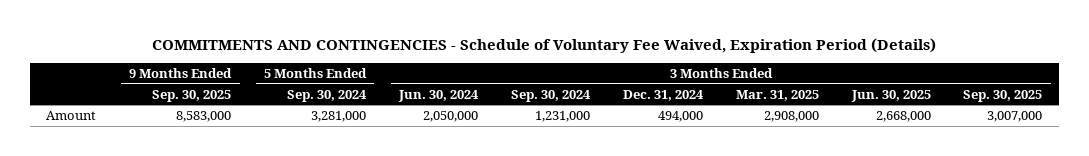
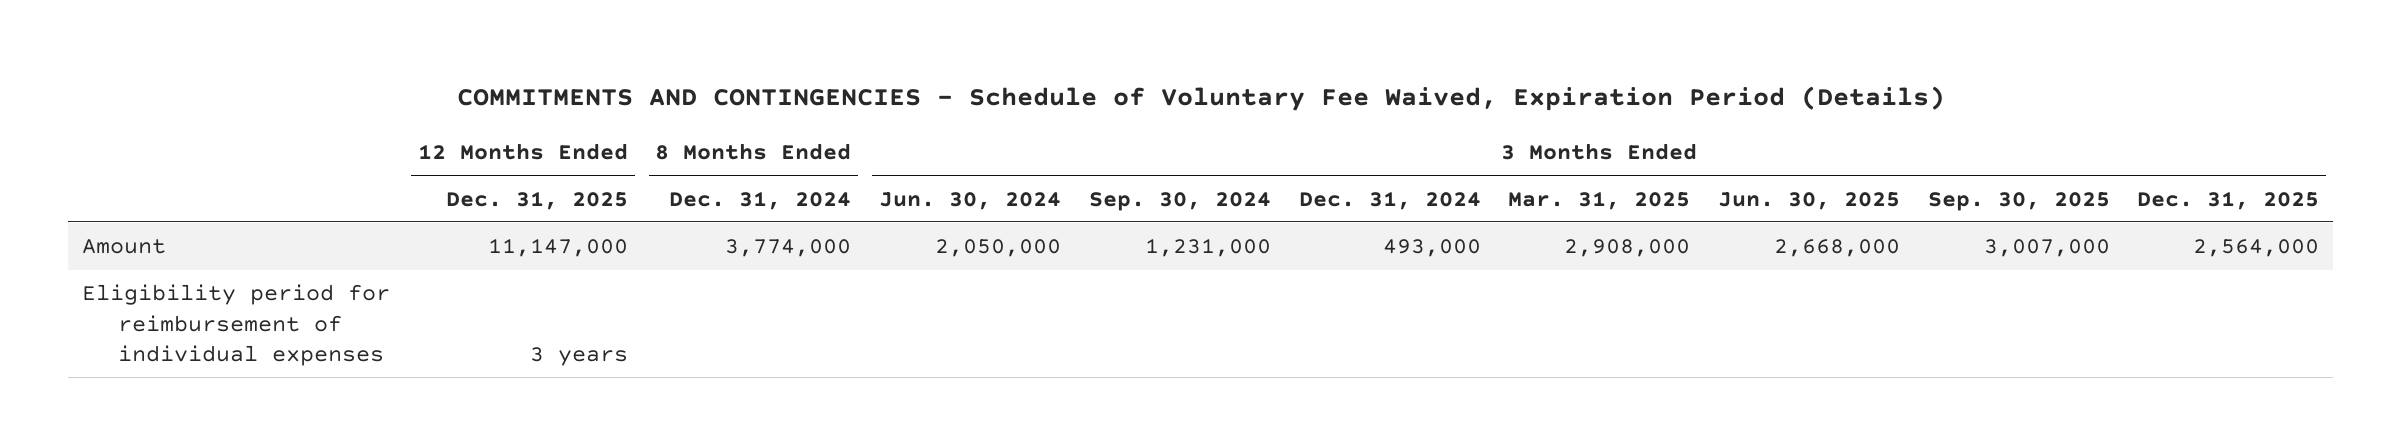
- | 9 Months Ended Sep. 30, 2025 | 5 Months Ended Sep. 30, 2024 | 3 Months Ended Jun. 30, 2024 | 3 Months Ended Sep. 30, 2024 | 3 Months Ended Dec. 31, 2024 | 3 Months Ended Mar. 31, 2025 | 3 Months Ended Jun. 30, 2025 | 3 Months Ended Sep. 30, 2025
+ | 12 Months Ended Dec. 31, 2025 | 8 Months Ended Dec. 31, 2024 | 3 Months Ended Jun. 30, 2024 | 3 Months Ended Sep. 30, 2024 | 3 Months Ended Dec. 31, 2024 | 3 Months Ended Mar. 31, 2025 | 3 Months Ended Jun. 30, 2025 | 3 Months Ended Sep. 30, 2025 | 3 Months Ended Dec. 31, 2025
- Amount | 8,583,000 | 3,281,000 | 2,050,000 | 1,231,000 | 494,000 | 2,908,000 | 2,668,000 | 3,007,000
+ Amount | 11,147,000 | 3,774,000 | 2,050,000 | 1,231,000 | 493,000 | 2,908,000 | 2,668,000 | 3,007,000 | 2,564,000
+ Eligibility period for reimbursement of individual expenses | 3 years | | | | | | | |

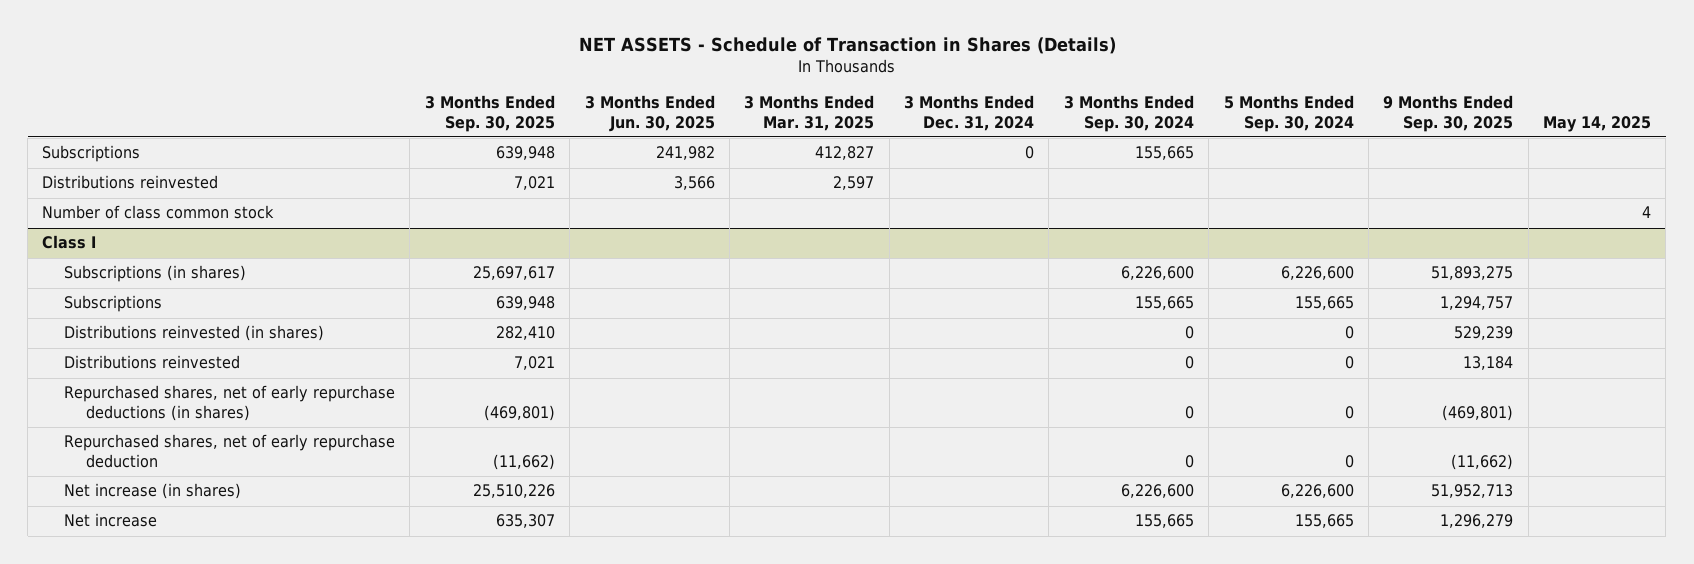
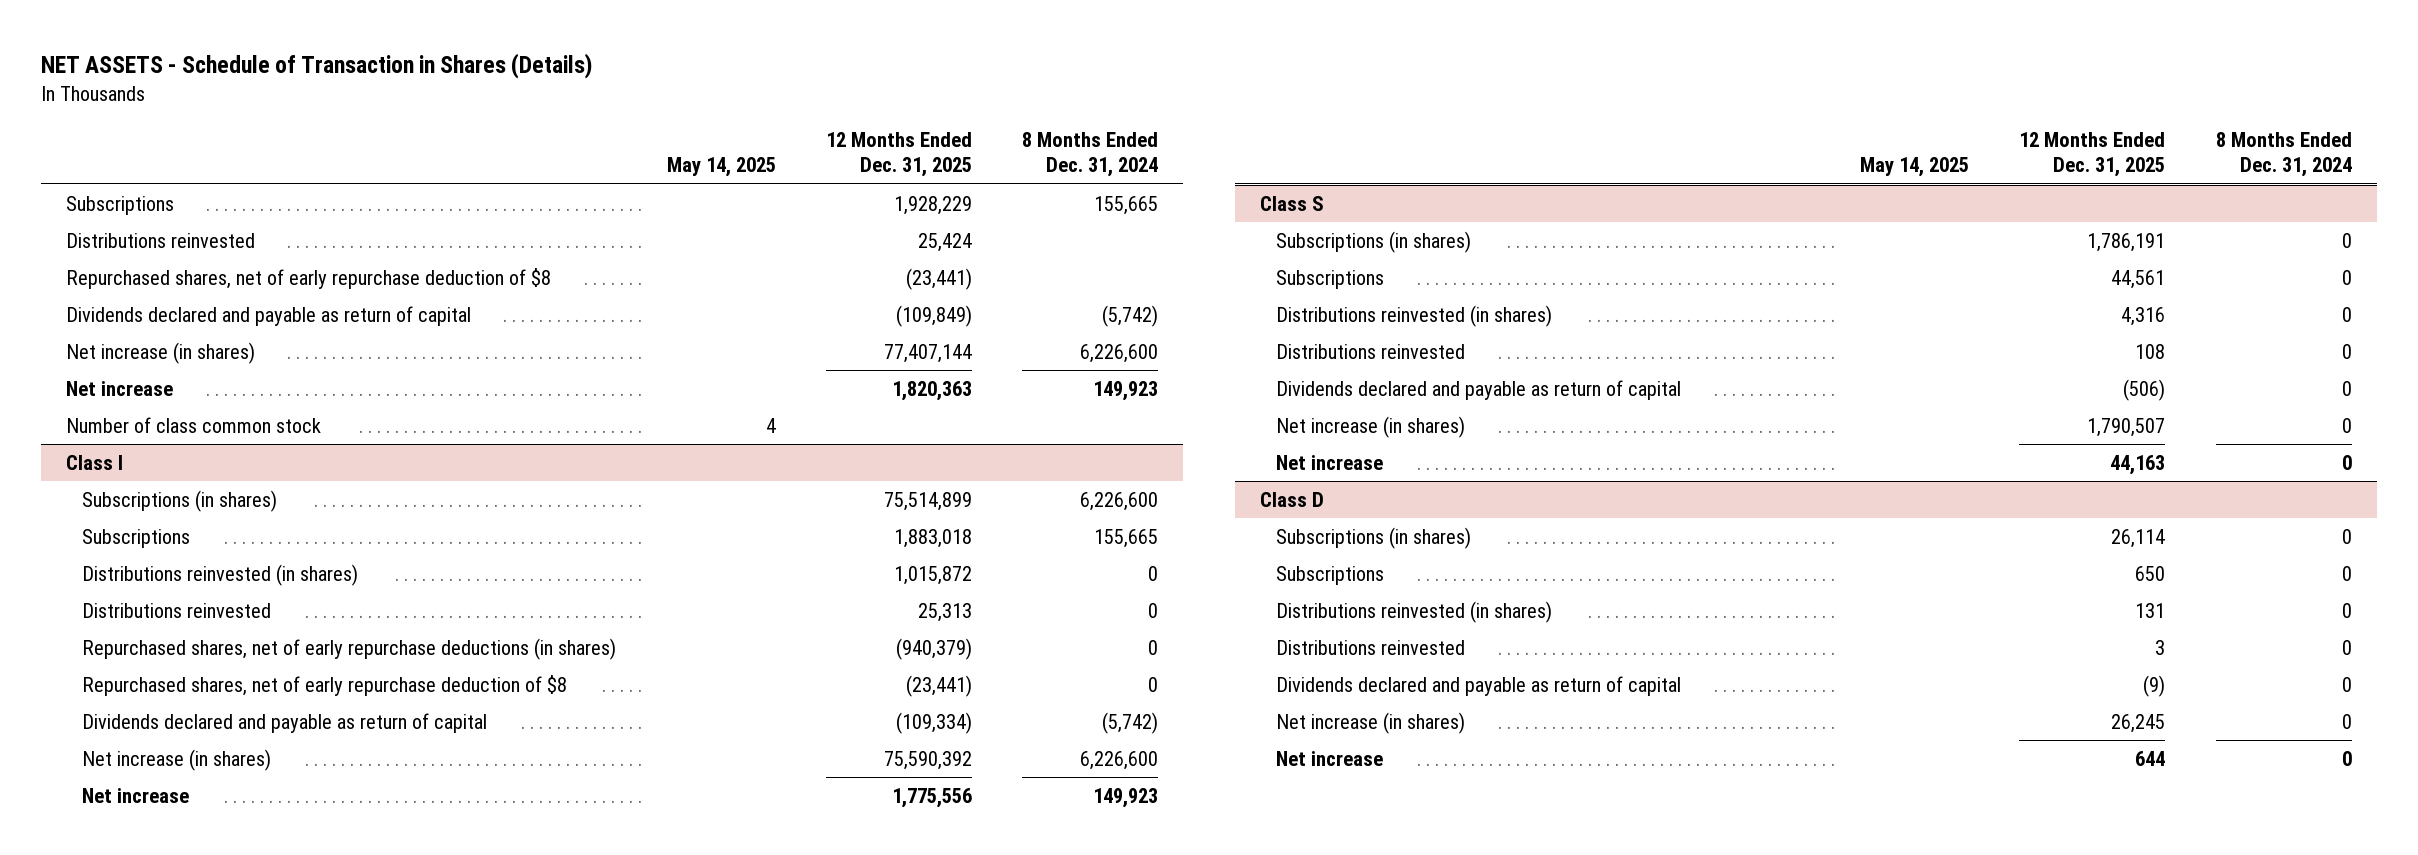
- | 3 Months Ended Sep. 30, 2025 | 3 Months Ended Jun. 30, 2025 | 3 Months Ended Mar. 31, 2025 | 3 Months Ended Dec. 31, 2024 | 3 Months Ended Sep. 30, 2024 | 5 Months Ended Sep. 30, 2024 | 9 Months Ended Sep. 30, 2025 | May 14, 2025
+ | May 14, 2025 | 12 Months Ended Dec. 31, 2025 | 8 Months Ended Dec. 31, 2024
+ Repurchased shares, net of early repurchase deduction of $8 | | (23,441) |
+ Dividends declared and payable as return of capital | | (109,849) | (5,742)
+ Net increase (in shares) | | 77,407,144 | 6,226,600
+ Net increase | | 1,820,363 | 149,923
@ Class I
- Repurchased shares, net of early repurchase deduction | (11,662) | | | | 0 | 0 | (11,662) |
+ Repurchased shares, net of early repurchase deduction of $8 | | (23,441) | 0
+ Dividends declared and payable as return of capital | | (109,334) | (5,742)
+ Class S
+ Subscriptions (in shares) | | 1,786,191 | 0
+ Subscriptions | | 44,561 | 0
+ Distributions reinvested (in shares) | | 4,316 | 0
+ Distributions reinvested | | 108 | 0
+ Dividends declared and payable as return of capital | | (506) | 0
+ Net increase (in shares) | | 1,790,507 | 0
+ Net increase | | 44,163 | 0
+ Class D
+ Subscriptions (in shares) | | 26,114 | 0
+ Subscriptions | | 650 | 0
+ Distributions reinvested (in shares) | | 131 | 0
+ Distributions reinvested | | 3 | 0
+ Dividends declared and payable as return of capital | | (9) | 0
+ Net increase (in shares) | | 26,245 | 0
+ Net increase | | 644 | 0

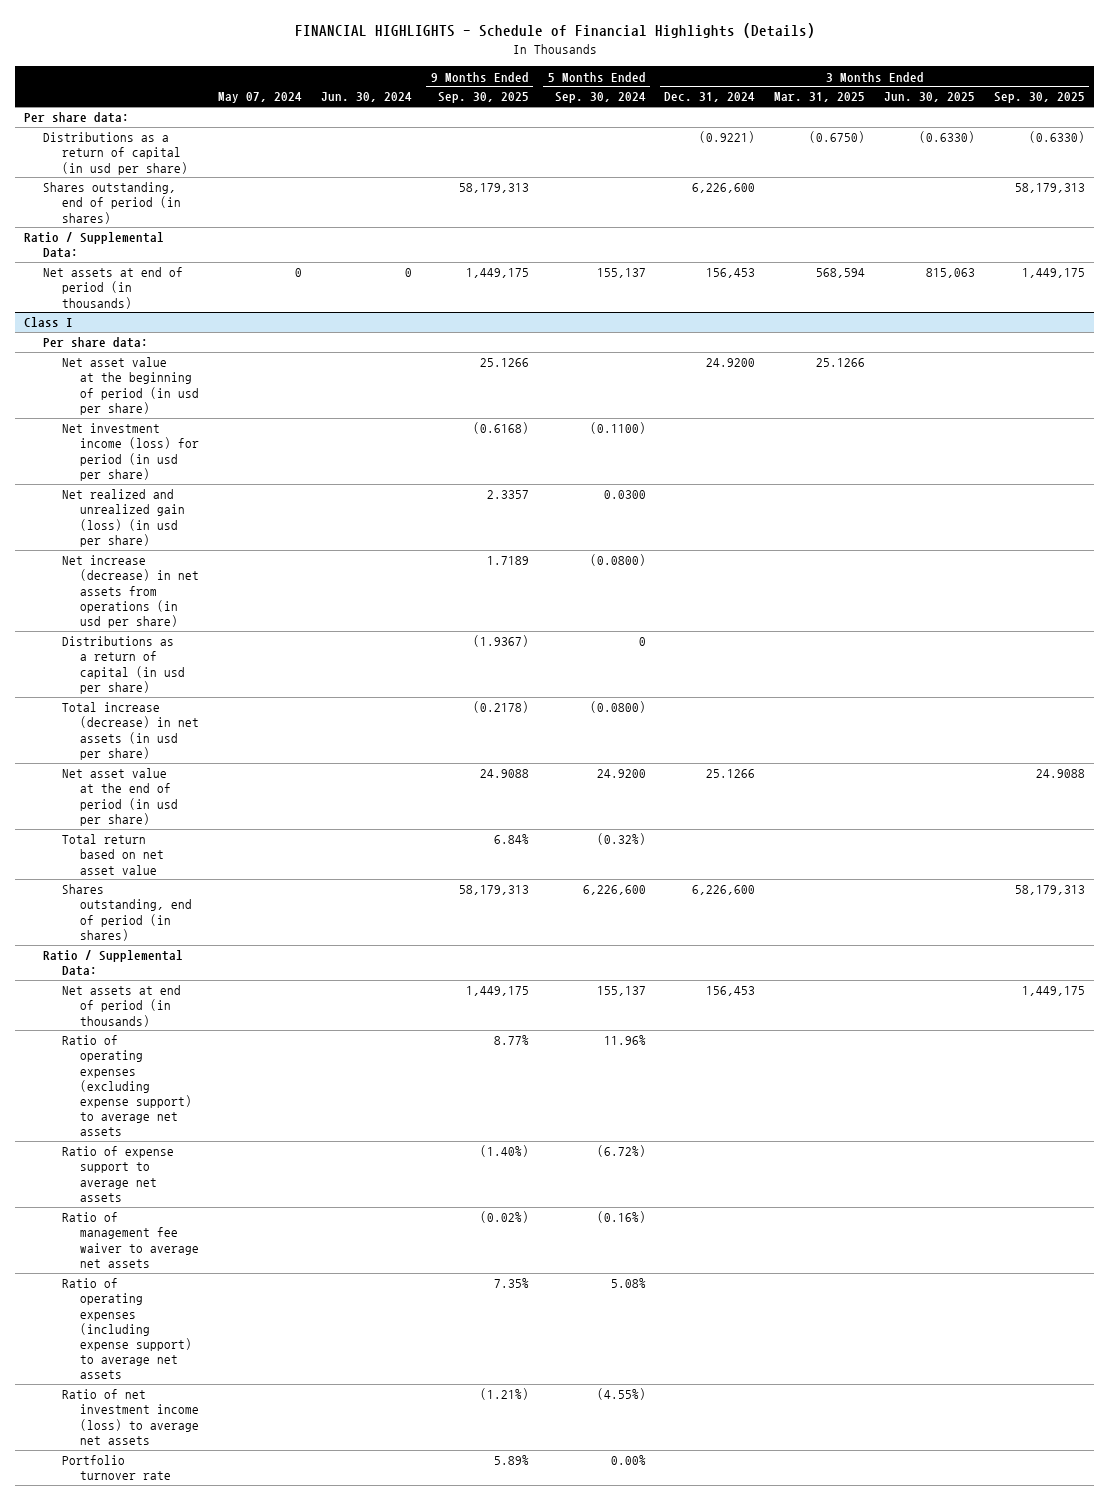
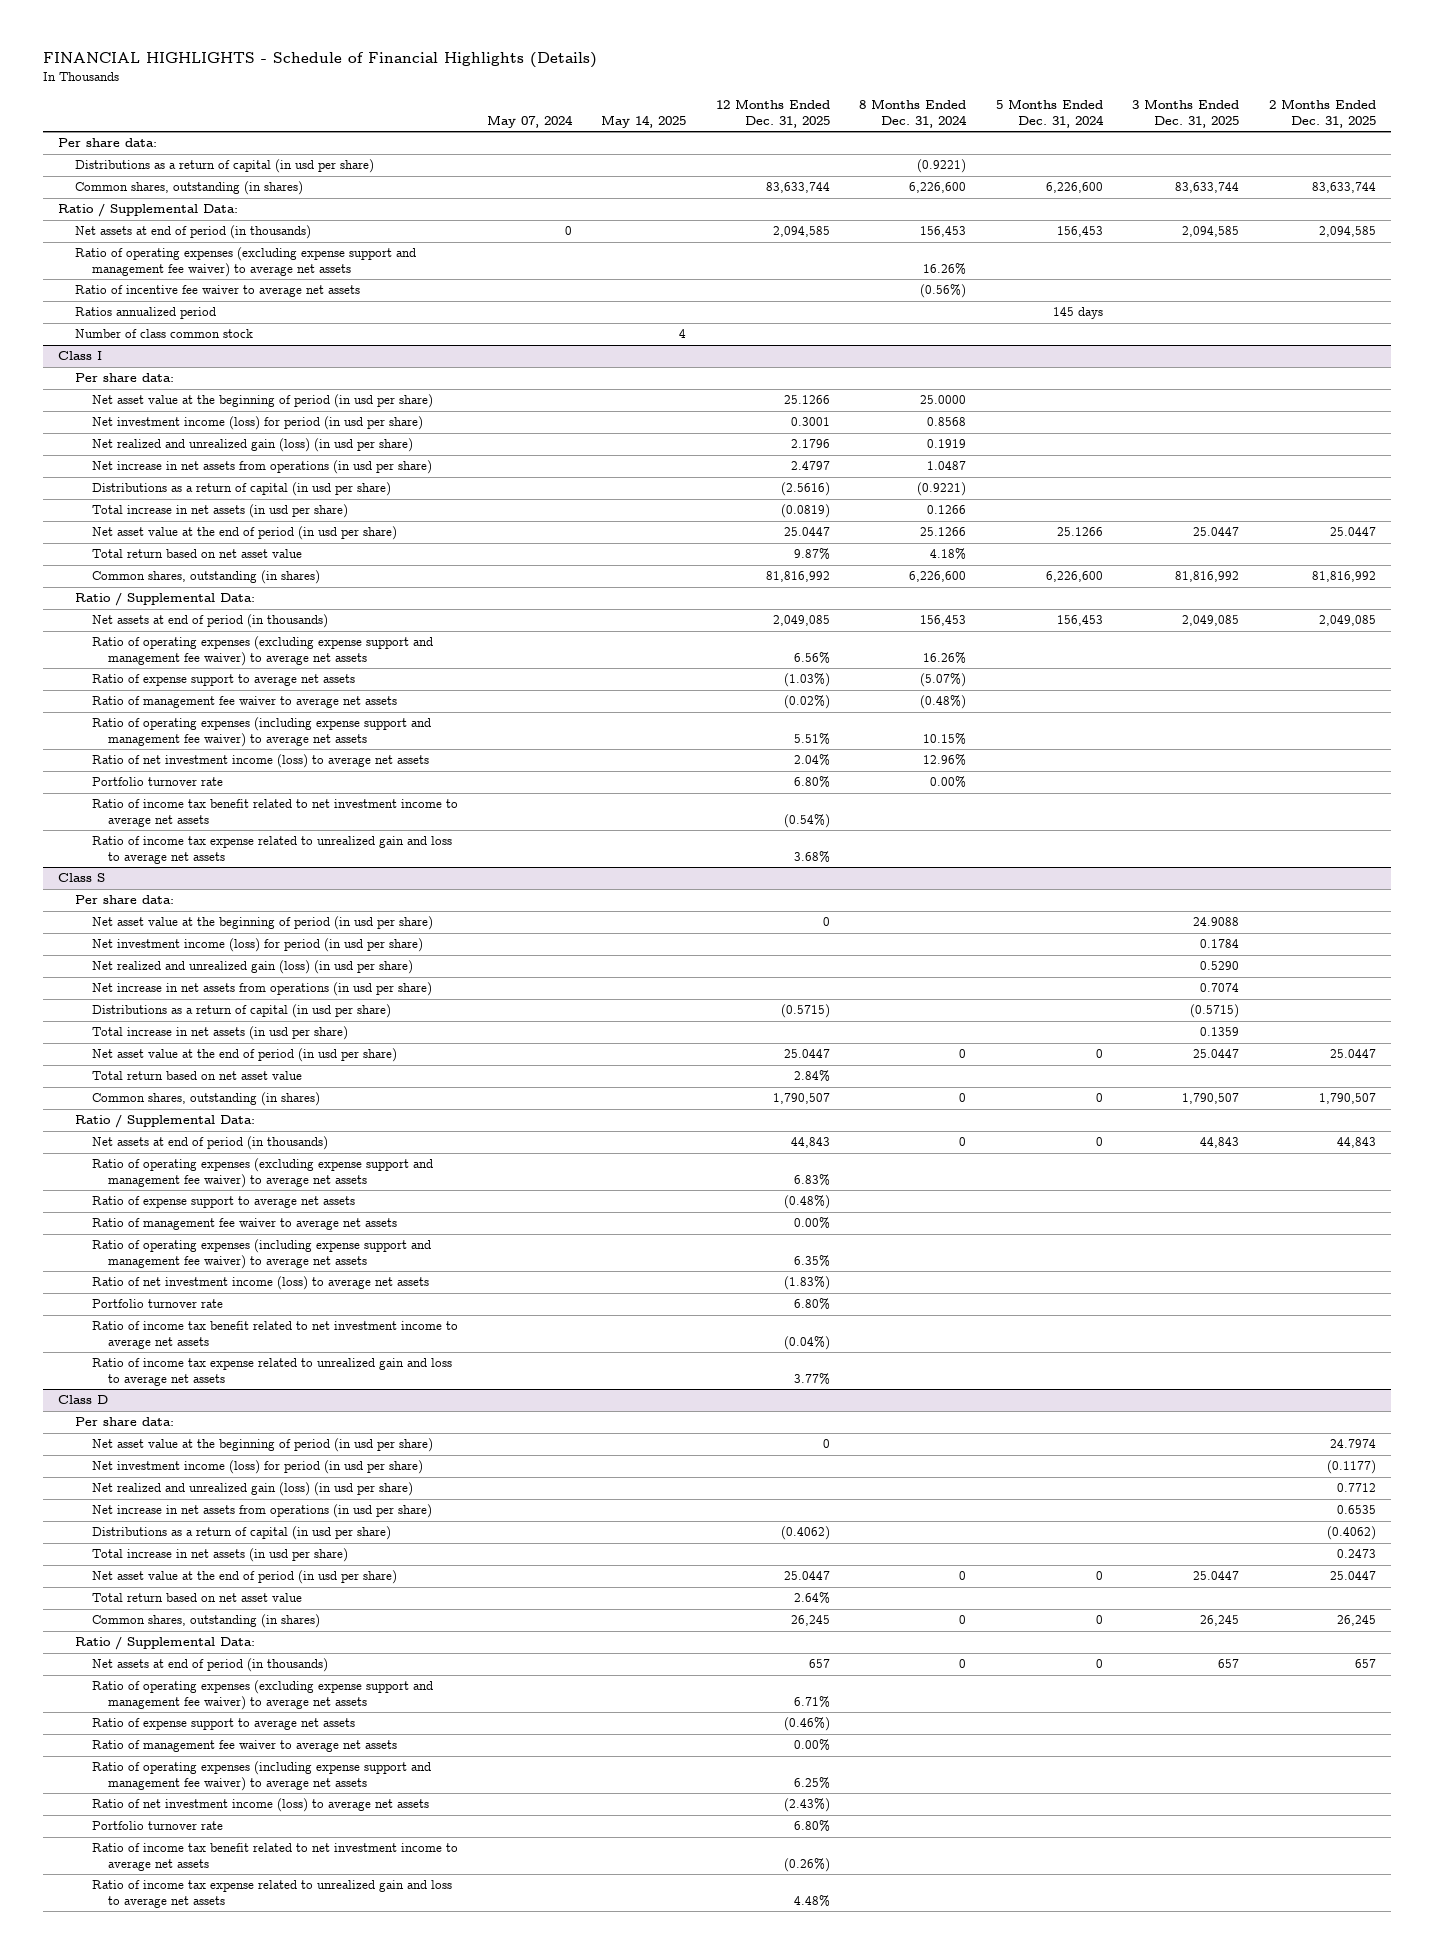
- | May 07, 2024 | Jun. 30, 2024 | 9 Months Ended Sep. 30, 2025 | 5 Months Ended Sep. 30, 2024 | 3 Months Ended Dec. 31, 2024 | 3 Months Ended Mar. 31, 2025 | 3 Months Ended Jun. 30, 2025 | 3 Months Ended Sep. 30, 2025
+ | May 07, 2024 | May 14, 2025 | 12 Months Ended Dec. 31, 2025 | 8 Months Ended Dec. 31, 2024 | 5 Months Ended Dec. 31, 2024 | 3 Months Ended Dec. 31, 2025 | 2 Months Ended Dec. 31, 2025
- Shares outstanding, end of period (in shares) | | | 58,179,313 | | 6,226,600 | | | 58,179,313
+ Common shares, outstanding (in shares) | | | 83,633,744 | 6,226,600 | 6,226,600 | 83,633,744 | 83,633,744
+ Ratio of operating expenses (excluding expense support and management fee waiver) to average net assets | | | | 16.26% | | |
+ Ratio of incentive fee waiver to average net assets | | | | (0.56%) | | |
+ Ratios annualized period | | | | | 145 days | |
+ Number of class common stock | | 4 | | | | |
@ Class I
- Net increase (decrease) in net assets from operations (in usd per share) | | | 1.7189 | (0.0800) | | | |
+ Net increase in net assets from operations (in usd per share) | | | 2.4797 | 1.0487 | | |
- Total increase (decrease) in net assets (in usd per share) | | | (0.2178) | (0.0800) | | | |
+ Total increase in net assets (in usd per share) | | | (0.0819) | 0.1266 | | |
- Shares outstanding, end of period (in shares) | | | 58,179,313 | 6,226,600 | 6,226,600 | | | 58,179,313
+ Common shares, outstanding (in shares) | | | 81,816,992 | 6,226,600 | 6,226,600 | 81,816,992 | 81,816,992
- Ratio of operating expenses (excluding expense support) to average net assets | | | 8.77% | 11.96% | | | |
+ Ratio of operating expenses (excluding expense support and management fee waiver) to average net assets | | | 6.56% | 16.26% | | |
- Ratio of operating expenses (including expense support) to average net assets | | | 7.35% | 5.08% | | | |
+ Ratio of operating expenses (including expense support and management fee waiver) to average net assets | | | 5.51% | 10.15% | | |
+ Ratio of income tax benefit related to net investment income to average net assets | | | (0.54%) | | | |
+ Ratio of income tax expense related to unrealized gain and loss to average net assets | | | 3.68% | | | |
+ Class S
+ Per share data:
+ Net asset value at the beginning of period (in usd per share) | | | 0 | | | 24.9088 |
+ Net investment income (loss) for period (in usd per share) | | | | | | 0.1784 |
+ Net realized and unrealized gain (loss) (in usd per share) | | | | | | 0.5290 |
+ Net increase in net assets from operations (in usd per share) | | | | | | 0.7074 |
+ Distributions as a return of capital (in usd per share) | | | (0.5715) | | | (0.5715) |
+ Total increase in net assets (in usd per share) | | | | | | 0.1359 |
+ Net asset value at the end of period (in usd per share) | | | 25.0447 | 0 | 0 | 25.0447 | 25.0447
+ Total return based on net asset value | | | 2.84% | | | |
+ Common shares, outstanding (in shares) | | | 1,790,507 | 0 | 0 | 1,790,507 | 1,790,507
+ Ratio / Supplemental Data:
+ Net assets at end of period (in thousands) | | | 44,843 | 0 | 0 | 44,843 | 44,843
+ Ratio of operating expenses (excluding expense support and management fee waiver) to average net assets | | | 6.83% | | | |
+ Ratio of expense support to average net assets | | | (0.48%) | | | |
+ Ratio of management fee waiver to average net assets | | | 0.00% | | | |
+ Ratio of operating expenses (including expense support and management fee waiver) to average net assets | | | 6.35% | | | |
+ Ratio of net investment income (loss) to average net assets | | | (1.83%) | | | |
+ Portfolio turnover rate | | | 6.80% | | | |
+ Ratio of income tax benefit related to net investment income to average net assets | | | (0.04%) | | | |
+ Ratio of income tax expense related to unrealized gain and loss to average net assets | | | 3.77% | | | |
+ Class D
+ Per share data:
+ Net asset value at the beginning of period (in usd per share) | | | 0 | | | | 24.7974
+ Net investment income (loss) for period (in usd per share) | | | | | | | (0.1177)
+ Net realized and unrealized gain (loss) (in usd per share) | | | | | | | 0.7712
+ Net increase in net assets from operations (in usd per share) | | | | | | | 0.6535
+ Distributions as a return of capital (in usd per share) | | | (0.4062) | | | | (0.4062)
+ Total increase in net assets (in usd per share) | | | | | | | 0.2473
+ Net asset value at the end of period (in usd per share) | | | 25.0447 | 0 | 0 | 25.0447 | 25.0447
+ Total return based on net asset value | | | 2.64% | | | |
+ Common shares, outstanding (in shares) | | | 26,245 | 0 | 0 | 26,245 | 26,245
+ Ratio / Supplemental Data:
+ Net assets at end of period (in thousands) | | | 657 | 0 | 0 | 657 | 657
+ Ratio of operating expenses (excluding expense support and management fee waiver) to average net assets | | | 6.71% | | | |
+ Ratio of expense support to average net assets | | | (0.46%) | | | |
+ Ratio of management fee waiver to average net assets | | | 0.00% | | | |
+ Ratio of operating expenses (including expense support and management fee waiver) to average net assets | | | 6.25% | | | |
+ Ratio of net investment income (loss) to average net assets | | | (2.43%) | | | |
+ Portfolio turnover rate | | | 6.80% | | | |
+ Ratio of income tax benefit related to net investment income to average net assets | | | (0.26%) | | | |
+ Ratio of income tax expense related to unrealized gain and loss to average net assets | | | 4.48% | | | |

